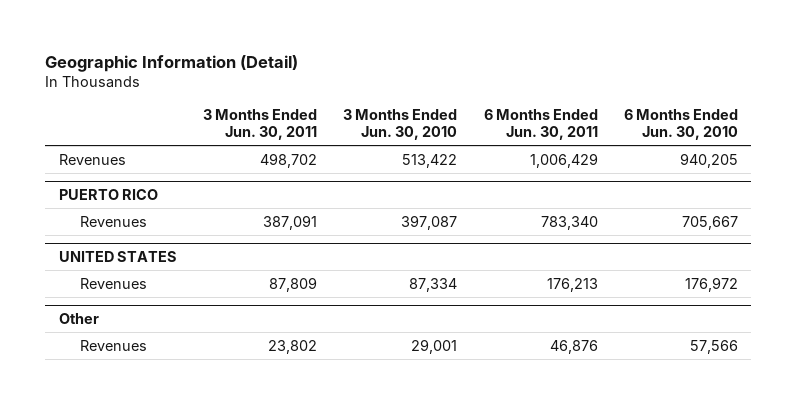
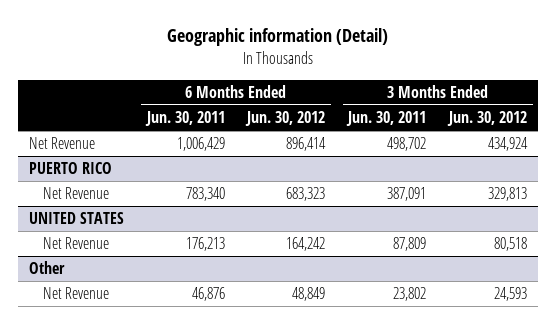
- Geographic Information (Detail)
+ Geographic information (Detail)
- | 3 Months Ended Jun. 30, 2011 | 3 Months Ended Jun. 30, 2010 | 6 Months Ended Jun. 30, 2011 | 6 Months Ended Jun. 30, 2010
+ | 6 Months Ended Jun. 30, 2011 | 6 Months Ended Jun. 30, 2012 | 3 Months Ended Jun. 30, 2011 | 3 Months Ended Jun. 30, 2012
- Revenues | 498,702 | 513,422 | 1,006,429 | 940,205
+ Net Revenue | 1,006,429 | 896,414 | 498,702 | 434,924
@ PUERTO RICO
- Revenues | 387,091 | 397,087 | 783,340 | 705,667
+ Net Revenue | 783,340 | 683,323 | 387,091 | 329,813
@ UNITED STATES
- Revenues | 87,809 | 87,334 | 176,213 | 176,972
+ Net Revenue | 176,213 | 164,242 | 87,809 | 80,518
@ Other
- Revenues | 23,802 | 29,001 | 46,876 | 57,566
+ Net Revenue | 46,876 | 48,849 | 23,802 | 24,593

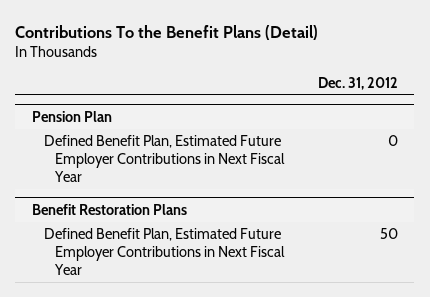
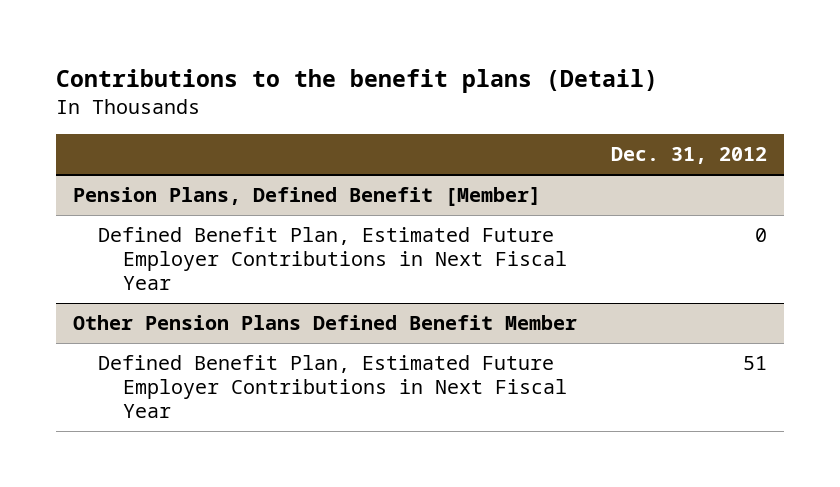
- Contributions To the Benefit Plans (Detail)
+ Contributions to the benefit plans (Detail)
- Pension Plan
+ Pension Plans, Defined Benefit [Member]
- Benefit Restoration Plans
- Defined Benefit Plan, Estimated Future Employer Contributions in Next Fiscal Year | 50
+ Other Pension Plans Defined Benefit Member
+ Defined Benefit Plan, Estimated Future Employer Contributions in Next Fiscal Year | 51

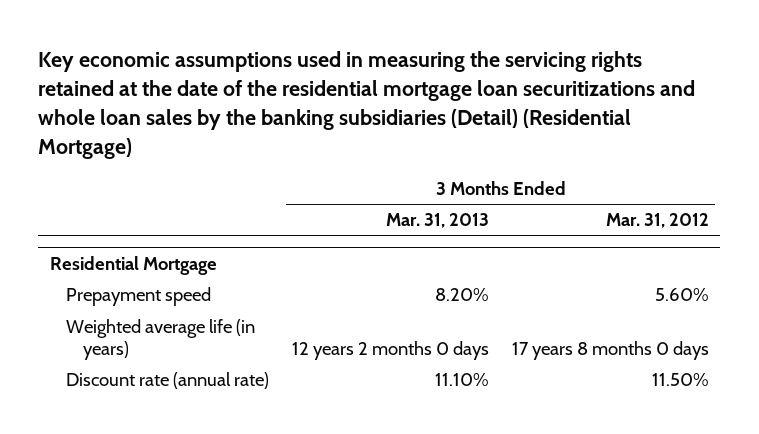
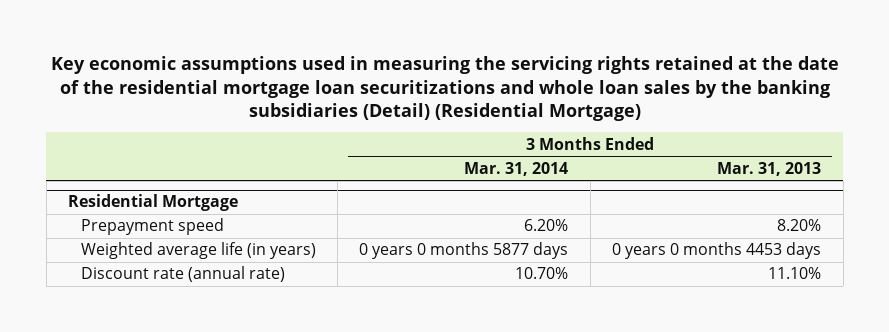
- | 3 Months Ended Mar. 31, 2013 | 3 Months Ended Mar. 31, 2012
+ | 3 Months Ended Mar. 31, 2014 | 3 Months Ended Mar. 31, 2013
@ Residential Mortgage
- Weighted average life (in years) | 12 years 2 months 0 days | 17 years 8 months 0 days
+ Weighted average life (in years) | 0 years 0 months 5877 days | 0 years 0 months 4453 days

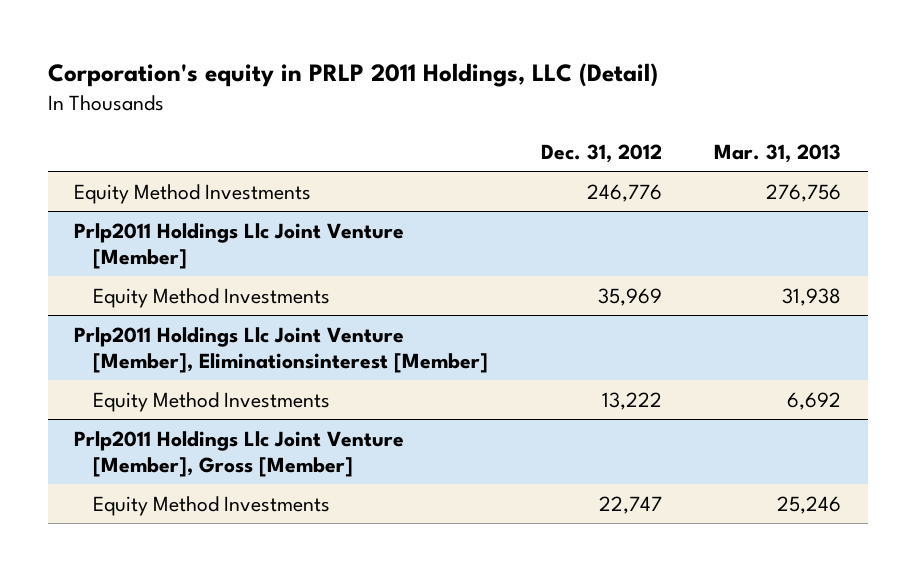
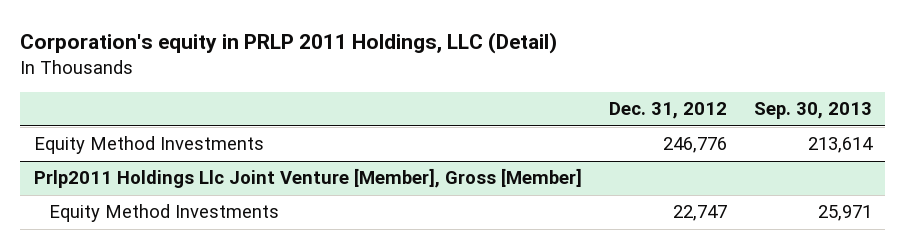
- | Dec. 31, 2012 | Mar. 31, 2013
+ | Dec. 31, 2012 | Sep. 30, 2013
- Prlp2011 Holdings Llc Joint Venture [Member]
- Equity Method Investments | 35,969 | 31,938
- Prlp2011 Holdings Llc Joint Venture [Member], Eliminationsinterest [Member]
- Equity Method Investments | 13,222 | 6,692

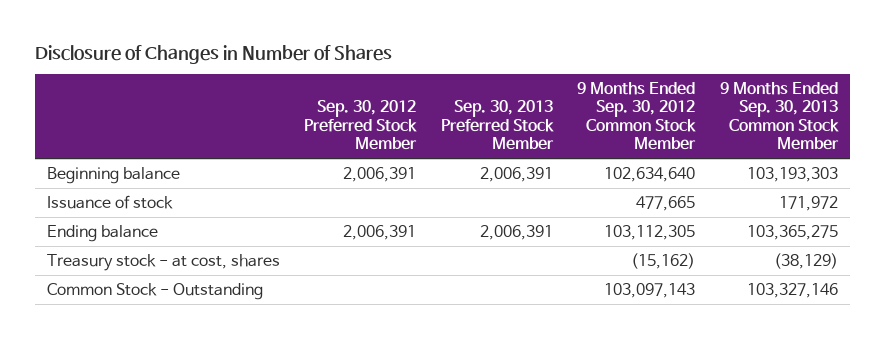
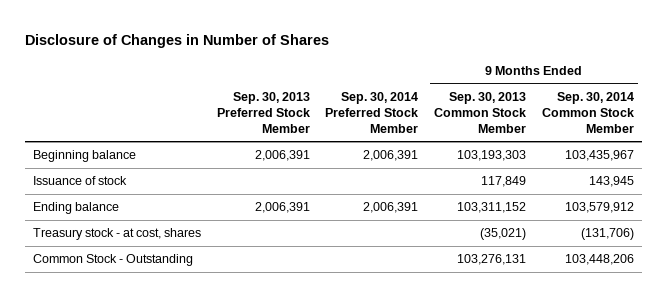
- | Sep. 30, 2012 Preferred Stock Member | Sep. 30, 2013 Preferred Stock Member | 9 Months Ended Sep. 30, 2012 Common Stock Member | 9 Months Ended Sep. 30, 2013 Common Stock Member
+ | Sep. 30, 2013 Preferred Stock Member | Sep. 30, 2014 Preferred Stock Member | 9 Months Ended Sep. 30, 2013 Common Stock Member | 9 Months Ended Sep. 30, 2014 Common Stock Member
- Issuance of stock | | | 477,665 | 171,972
- Ending balance | 2,006,391 | 2,006,391 | 103,112,305 | 103,365,275
- Treasury stock - at cost, shares | | | (15,162) | (38,129)
- Common Stock - Outstanding | | | 103,097,143 | 103,327,146
+ Issuance of stock | | | 117,849 | 143,945
+ Ending balance | 2,006,391 | 2,006,391 | 103,311,152 | 103,579,912
+ Treasury stock - at cost, shares | | | (35,021) | (131,706)
+ Common Stock - Outstanding | | | 103,276,131 | 103,448,206

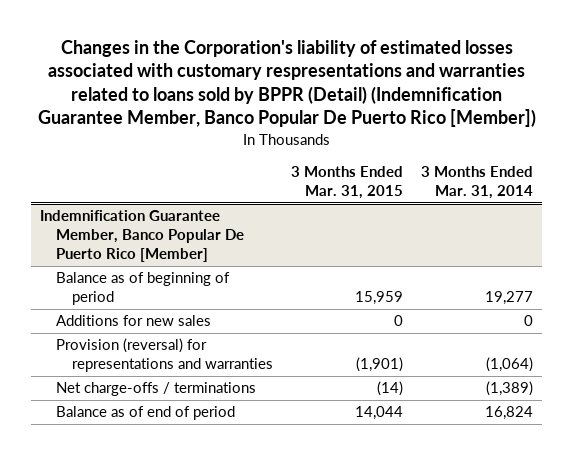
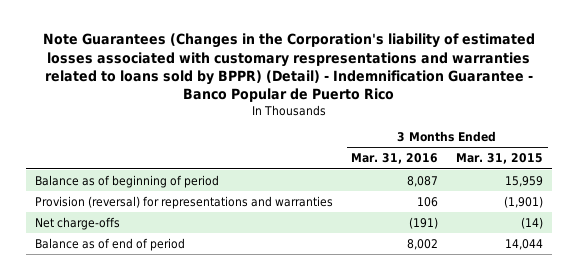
- Changes in the Corporation's liability of estimated losses associated with customary respresentations and warranties related to loans sold by BPPR (Detail) (Indemnification Guarantee Member, Banco Popular De Puerto Rico [Member])
+ Note Guarantees (Changes in the Corporation's liability of estimated losses associated with customary respresentations and warranties related to loans sold by BPPR) (Detail) - Indemnification Guarantee - Banco Popular de Puerto Rico
- | 3 Months Ended Mar. 31, 2015 | 3 Months Ended Mar. 31, 2014
+ | 3 Months Ended Mar. 31, 2016 | 3 Months Ended Mar. 31, 2015
- Indemnification Guarantee Member, Banco Popular De Puerto Rico [Member]
- Additions for new sales | 0 | 0
- Net charge-offs / terminations | (14) | (1,389)
+ Net charge-offs | (191) | (14)

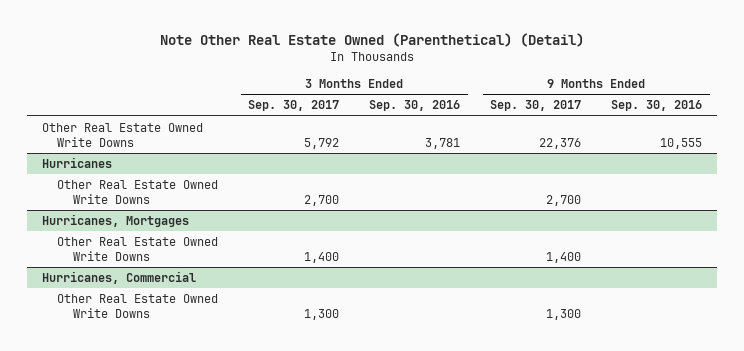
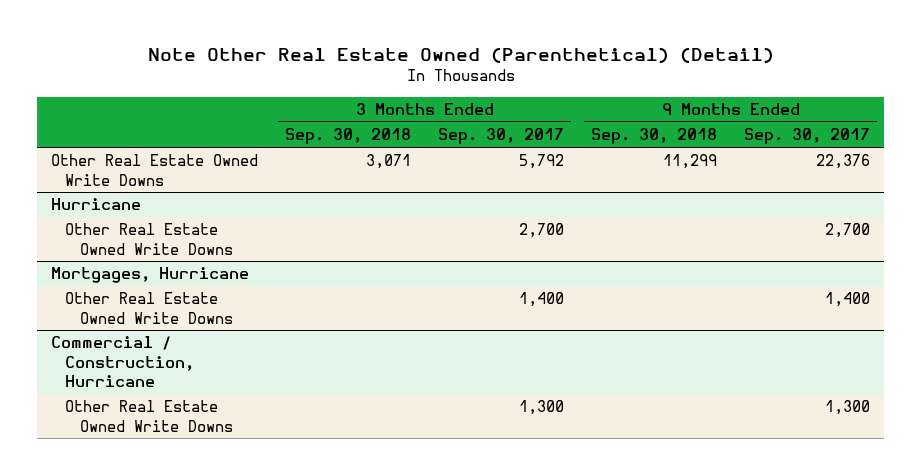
- | 3 Months Ended Sep. 30, 2017 | 3 Months Ended Sep. 30, 2016 | 9 Months Ended Sep. 30, 2017 | 9 Months Ended Sep. 30, 2016
+ | 3 Months Ended Sep. 30, 2018 | 3 Months Ended Sep. 30, 2017 | 9 Months Ended Sep. 30, 2018 | 9 Months Ended Sep. 30, 2017
- Hurricanes
+ Hurricane
- Hurricanes, Mortgages
+ Mortgages, Hurricane
- Hurricanes, Commercial
+ Commercial / Construction, Hurricane

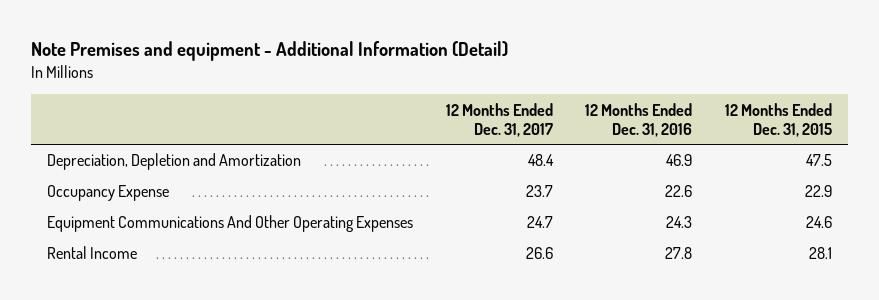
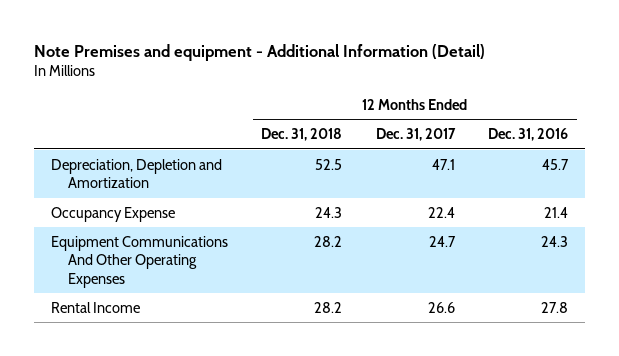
- | 12 Months Ended Dec. 31, 2017 | 12 Months Ended Dec. 31, 2016 | 12 Months Ended Dec. 31, 2015
+ | 12 Months Ended Dec. 31, 2018 | 12 Months Ended Dec. 31, 2017 | 12 Months Ended Dec. 31, 2016
- Depreciation, Depletion and Amortization | 48.4 | 46.9 | 47.5
- Occupancy Expense | 23.7 | 22.6 | 22.9
+ Depreciation, Depletion and Amortization | 52.5 | 47.1 | 45.7
+ Occupancy Expense | 24.3 | 22.4 | 21.4

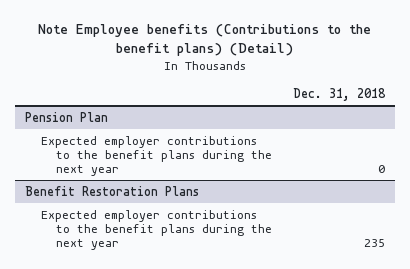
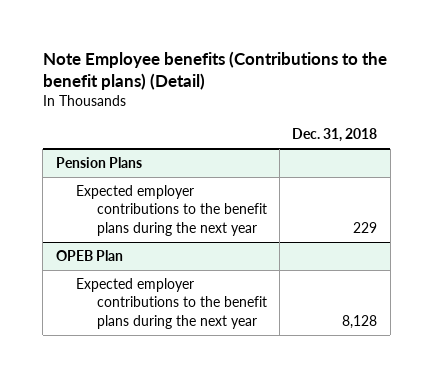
- Pension Plan
- Expected employer contributions to the benefit plans during the next year | 0
- Benefit Restoration Plans
- Expected employer contributions to the benefit plans during the next year | 235
+ Pension Plans
+ Expected employer contributions to the benefit plans during the next year | 229
+ OPEB Plan
+ Expected employer contributions to the benefit plans during the next year | 8,128

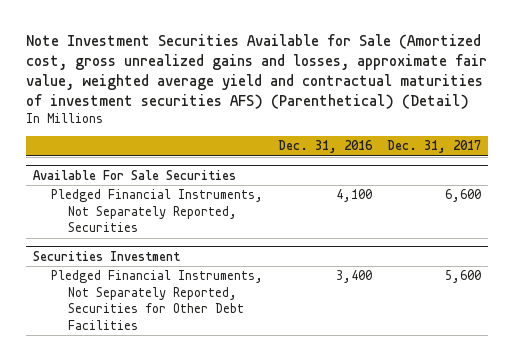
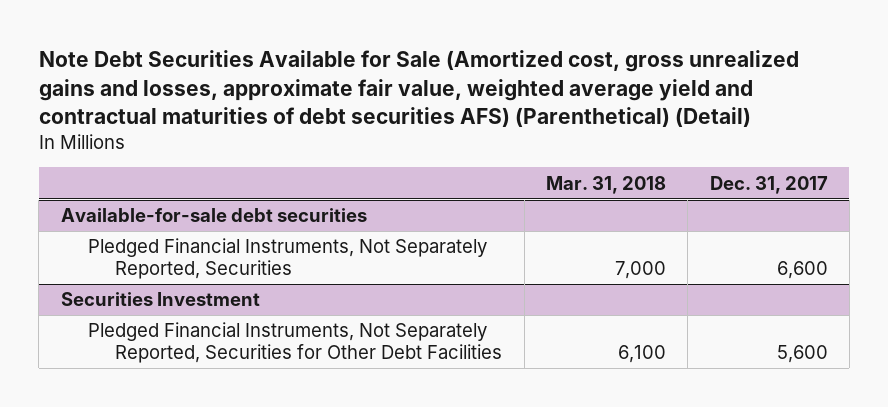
- Note Investment Securities Available for Sale (Amortized cost, gross unrealized gains and losses, approximate fair value, weighted average yield and contractual maturities of investment securities AFS) (Parenthetical) (Detail)
+ Note Debt Securities Available for Sale (Amortized cost, gross unrealized gains and losses, approximate fair value, weighted average yield and contractual maturities of debt securities AFS) (Parenthetical) (Detail)
- | Dec. 31, 2016 | Dec. 31, 2017
+ | Mar. 31, 2018 | Dec. 31, 2017
- Available For Sale Securities
+ Available-for-sale debt securities

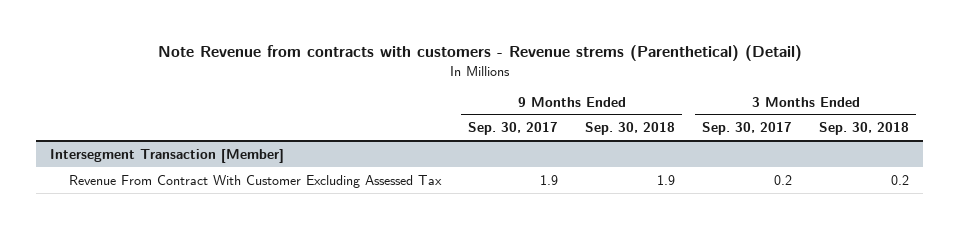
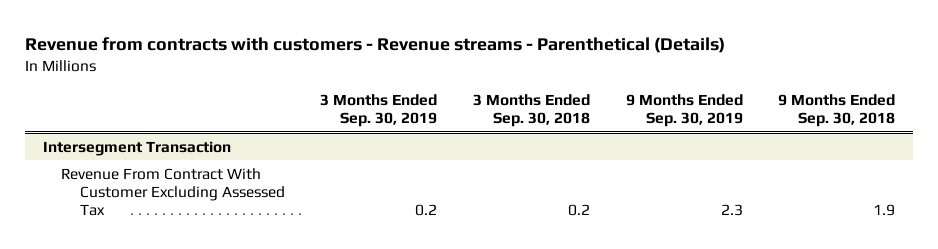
- Note Revenue from contracts with customers - Revenue strems (Parenthetical) (Detail)
+ Revenue from contracts with customers - Revenue streams - Parenthetical (Details)
- | 9 Months Ended Sep. 30, 2017 | 9 Months Ended Sep. 30, 2018 | 3 Months Ended Sep. 30, 2017 | 3 Months Ended Sep. 30, 2018
+ | 3 Months Ended Sep. 30, 2019 | 3 Months Ended Sep. 30, 2018 | 9 Months Ended Sep. 30, 2019 | 9 Months Ended Sep. 30, 2018
- Intersegment Transaction [Member]
+ Intersegment Transaction

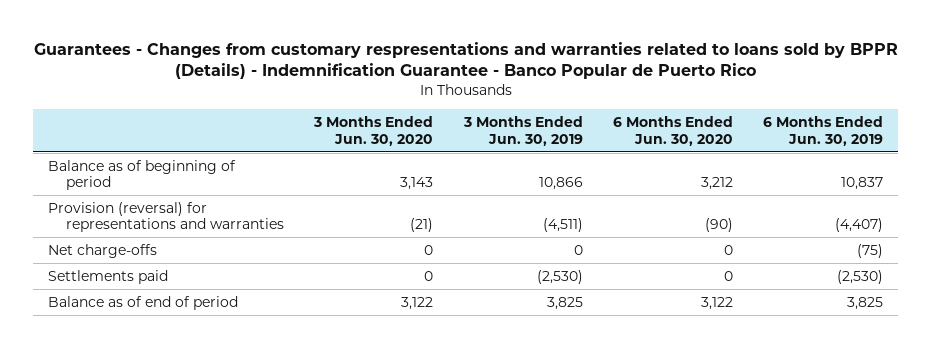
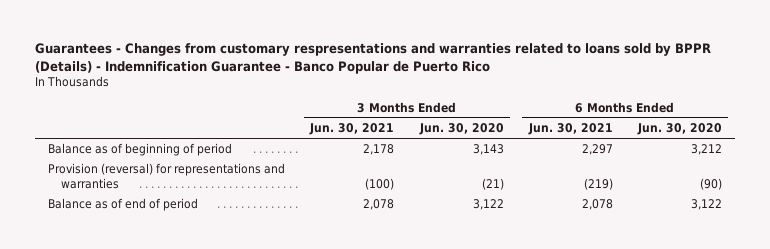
- | 3 Months Ended Jun. 30, 2020 | 3 Months Ended Jun. 30, 2019 | 6 Months Ended Jun. 30, 2020 | 6 Months Ended Jun. 30, 2019
+ | 3 Months Ended Jun. 30, 2021 | 3 Months Ended Jun. 30, 2020 | 6 Months Ended Jun. 30, 2021 | 6 Months Ended Jun. 30, 2020
- Net charge-offs | 0 | 0 | 0 | (75)
- Settlements paid | 0 | (2,530) | 0 | (2,530)

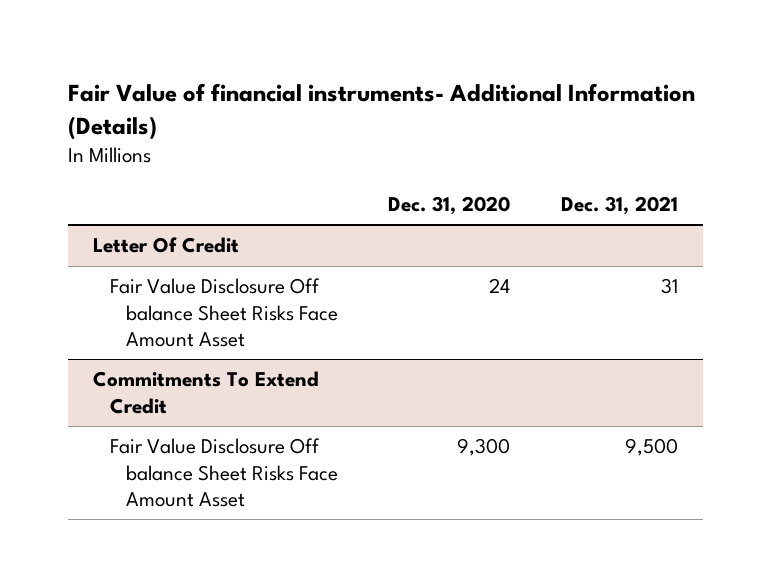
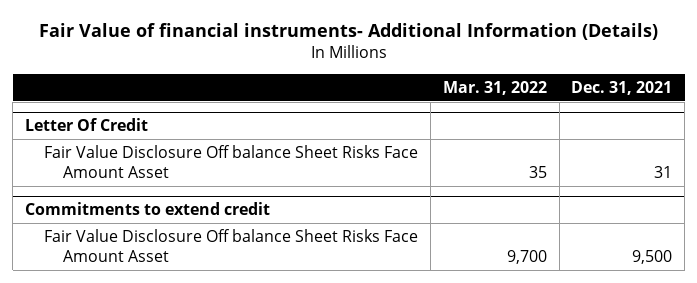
- | Dec. 31, 2020 | Dec. 31, 2021
+ | Mar. 31, 2022 | Dec. 31, 2021
- Commitments To Extend Credit
+ Commitments to extend credit

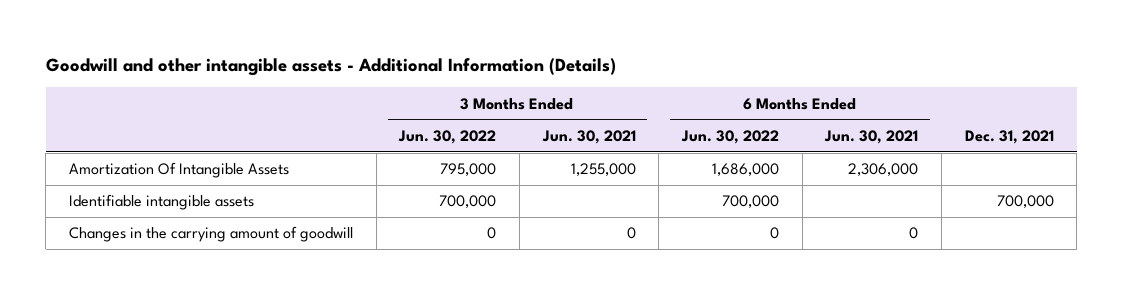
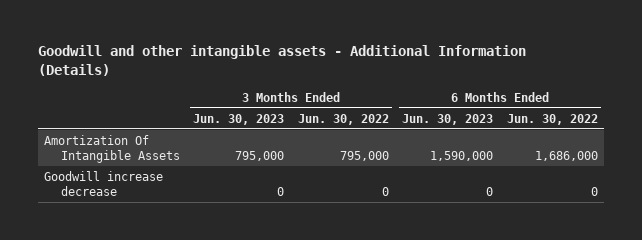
- | 3 Months Ended Jun. 30, 2022 | 3 Months Ended Jun. 30, 2021 | 6 Months Ended Jun. 30, 2022 | 6 Months Ended Jun. 30, 2021 | Dec. 31, 2021
+ | 3 Months Ended Jun. 30, 2023 | 3 Months Ended Jun. 30, 2022 | 6 Months Ended Jun. 30, 2023 | 6 Months Ended Jun. 30, 2022
- Identifiable intangible assets | 700,000 | | 700,000 | | 700,000
- Changes in the carrying amount of goodwill | 0 | 0 | 0 | 0 |
+ Goodwill increase decrease | 0 | 0 | 0 | 0

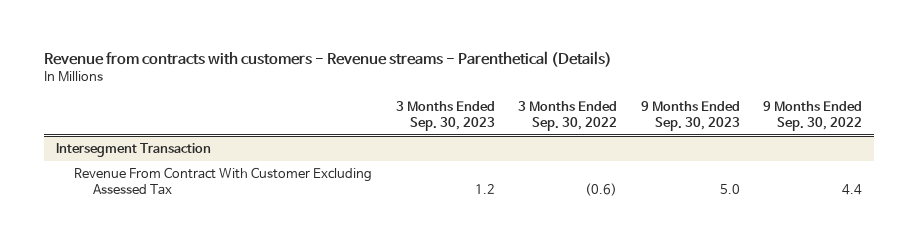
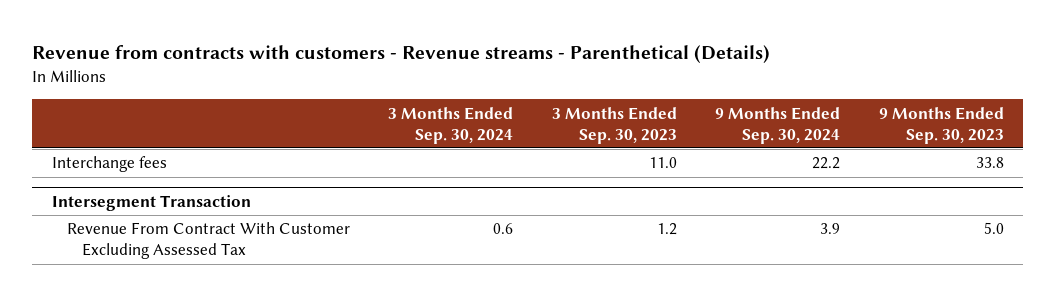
- | 3 Months Ended Sep. 30, 2023 | 3 Months Ended Sep. 30, 2022 | 9 Months Ended Sep. 30, 2023 | 9 Months Ended Sep. 30, 2022
+ | 3 Months Ended Sep. 30, 2024 | 3 Months Ended Sep. 30, 2023 | 9 Months Ended Sep. 30, 2024 | 9 Months Ended Sep. 30, 2023
+ Interchange fees | | 11.0 | 22.2 | 33.8

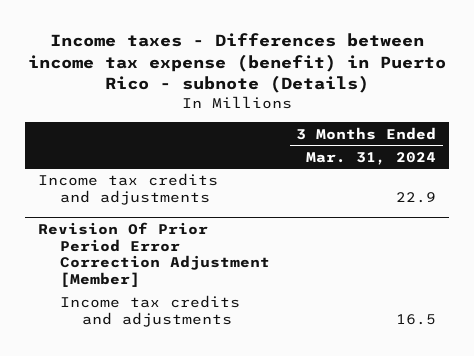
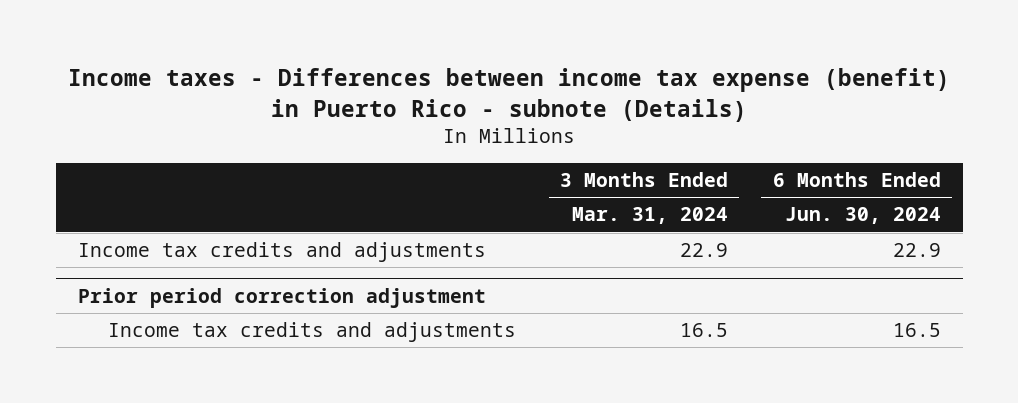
- | 3 Months Ended Mar. 31, 2024
+ | 3 Months Ended Mar. 31, 2024 | 6 Months Ended Jun. 30, 2024
- Revision Of Prior Period Error Correction Adjustment [Member]
+ Prior period correction adjustment

